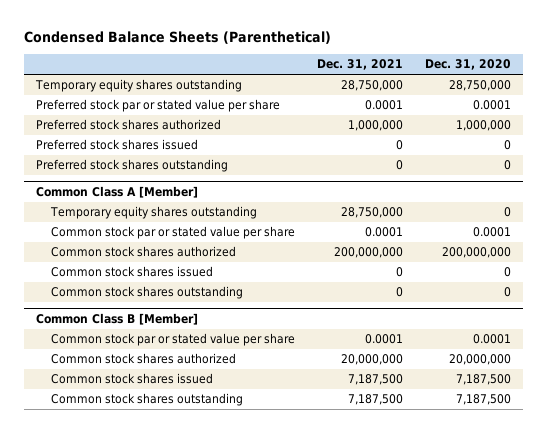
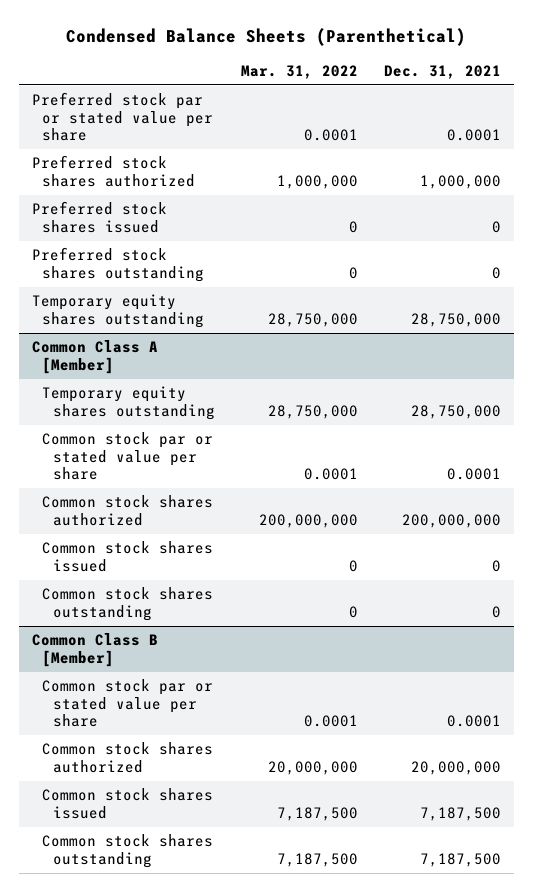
- | Dec. 31, 2021 | Dec. 31, 2020
+ | Mar. 31, 2022 | Dec. 31, 2021
moved down: Temporary equity shares outstanding | 28,750,000 | 28,750,000

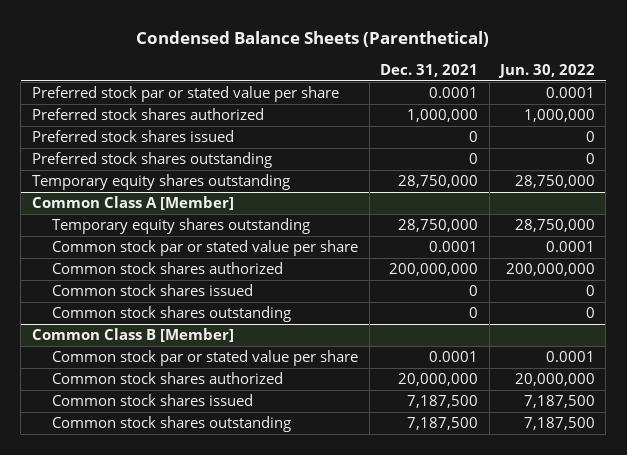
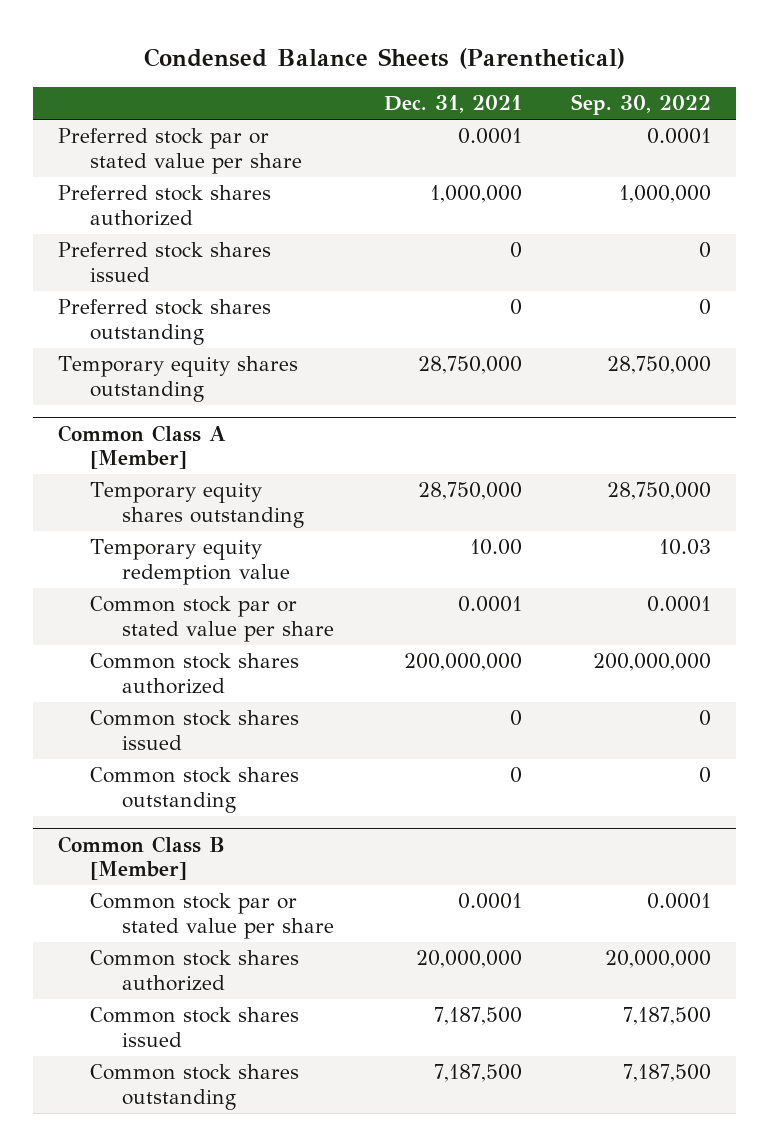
- | Dec. 31, 2021 | Jun. 30, 2022
+ | Dec. 31, 2021 | Sep. 30, 2022
@ Common Class A [Member]
+ Temporary equity redemption value | 10.00 | 10.03

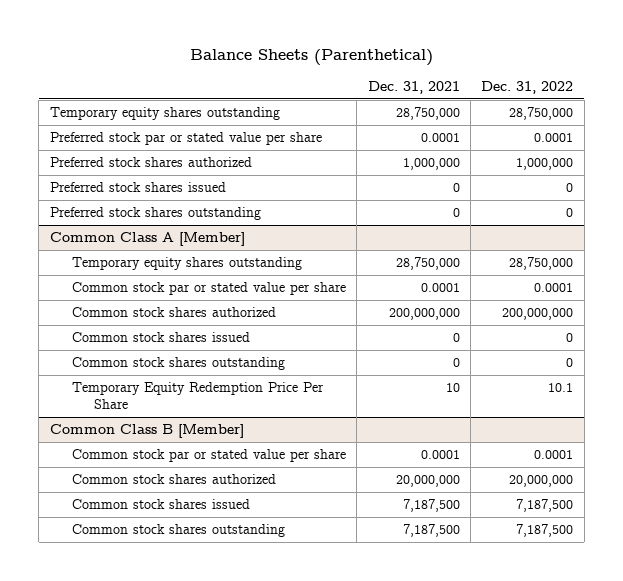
- Condensed Balance Sheets (Parenthetical)
+ Balance Sheets (Parenthetical)
- | Dec. 31, 2021 | Sep. 30, 2022
+ | Dec. 31, 2021 | Dec. 31, 2022
moved up: Temporary equity shares outstanding | 28,750,000 | 28,750,000
@ Common Class A [Member]
- Temporary equity redemption value | 10.00 | 10.03
+ Temporary Equity Redemption Price Per Share | 10 | 10.1

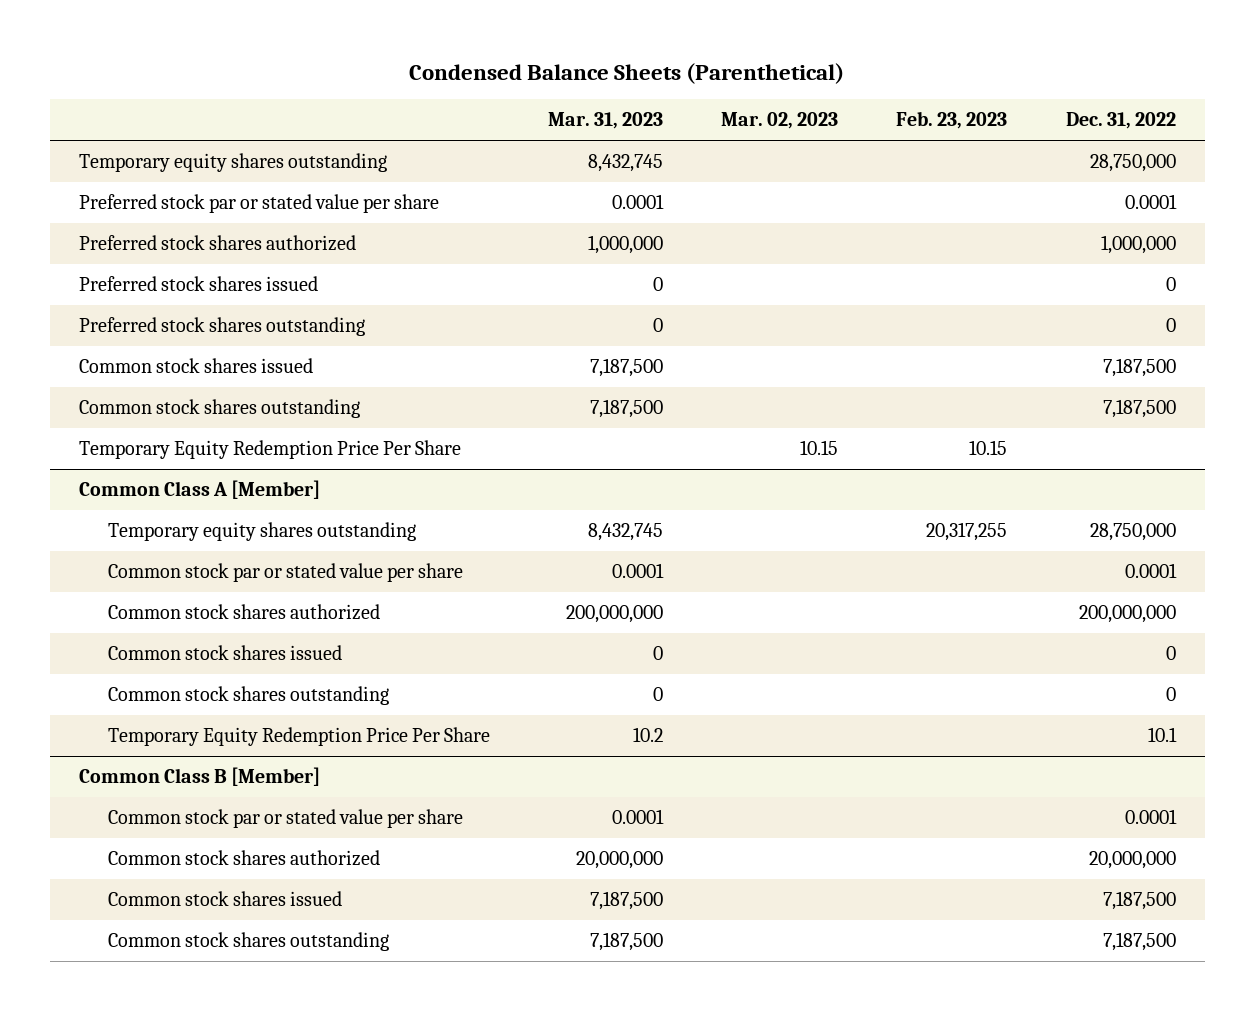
- Balance Sheets (Parenthetical)
+ Condensed Balance Sheets (Parenthetical)
- | Dec. 31, 2021 | Dec. 31, 2022
+ | Mar. 31, 2023 | Mar. 02, 2023 | Feb. 23, 2023 | Dec. 31, 2022
+ Common stock shares issued | 7,187,500 | | | 7,187,500
+ Common stock shares outstanding | 7,187,500 | | | 7,187,500
+ Temporary Equity Redemption Price Per Share | | 10.15 | 10.15 |

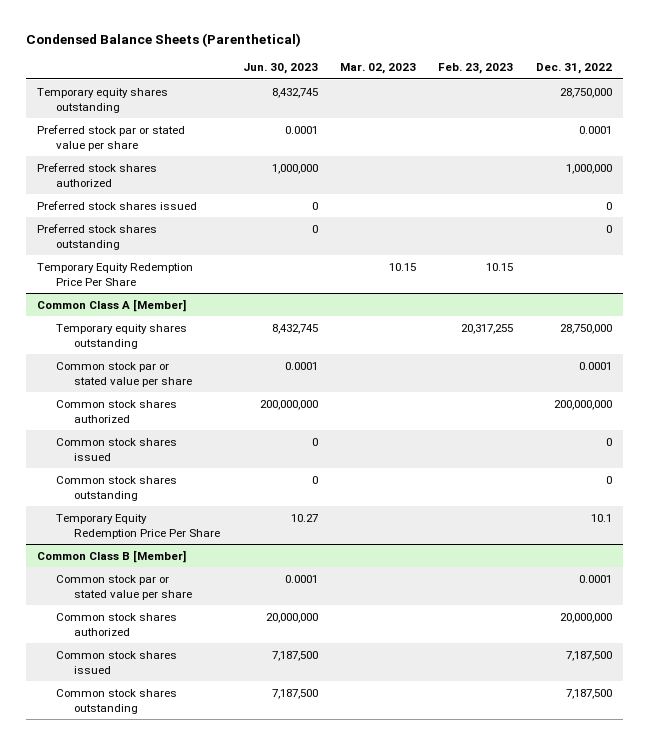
- | Mar. 31, 2023 | Mar. 02, 2023 | Feb. 23, 2023 | Dec. 31, 2022
+ | Jun. 30, 2023 | Mar. 02, 2023 | Feb. 23, 2023 | Dec. 31, 2022
- Common stock shares issued | 7,187,500 | | | 7,187,500
- Common stock shares outstanding | 7,187,500 | | | 7,187,500

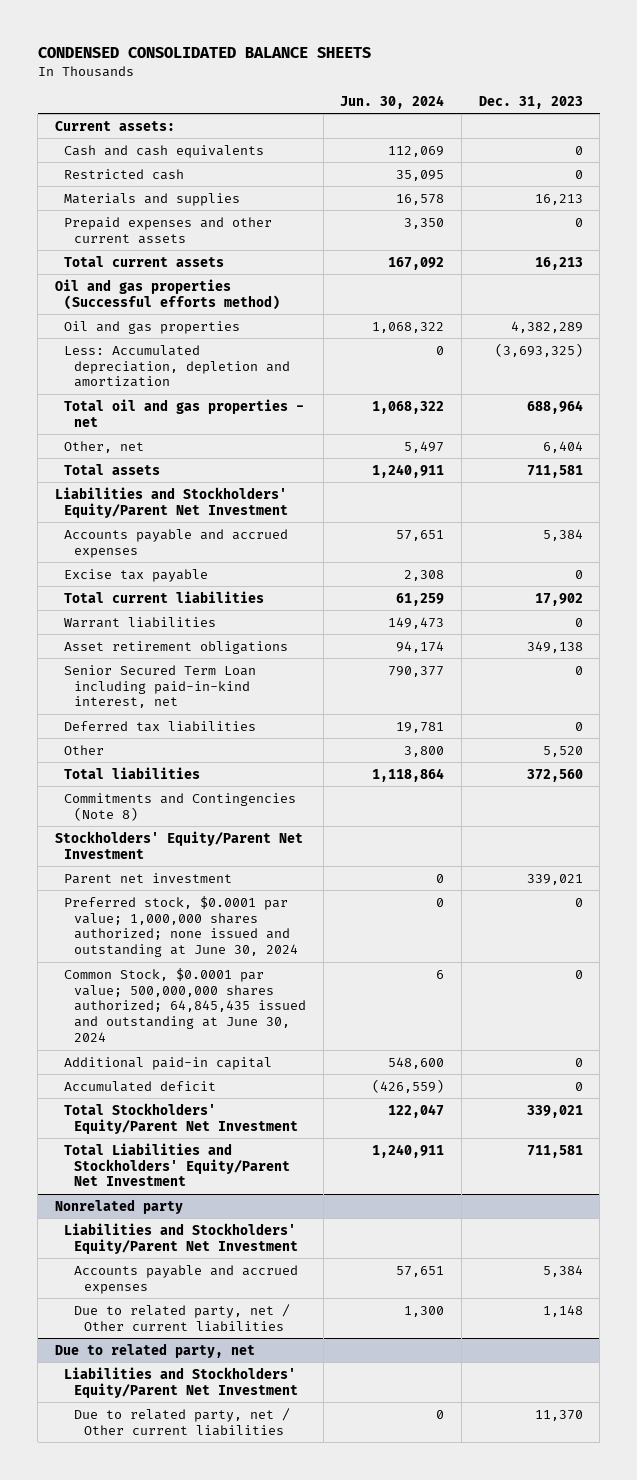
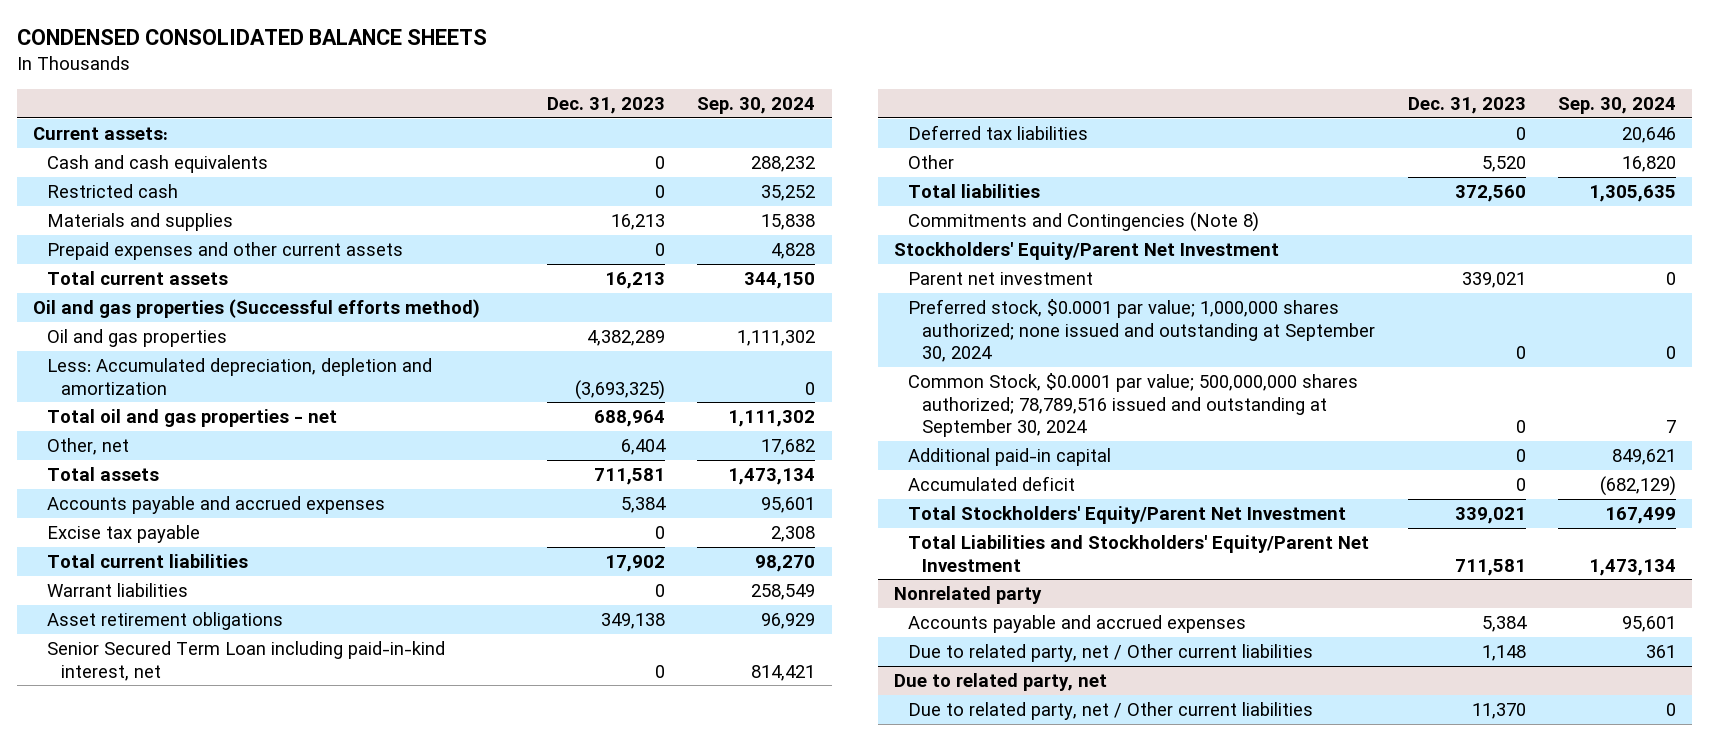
- | Jun. 30, 2024 | Dec. 31, 2023
+ | Dec. 31, 2023 | Sep. 30, 2024
- Liabilities and Stockholders' Equity/Parent Net Investment
- Preferred stock, $0.0001 par value; 1,000,000 shares authorized; none issued and outstanding at June 30, 2024 | 0 | 0
- Common Stock, $0.0001 par value; 500,000,000 shares authorized; 64,845,435 issued and outstanding at June 30, 2024 | 6 | 0
+ Preferred stock, $0.0001 par value; 1,000,000 shares authorized; none issued and outstanding at September 30, 2024 | 0 | 0
+ Common Stock, $0.0001 par value; 500,000,000 shares authorized; 78,789,516 issued and outstanding at September 30, 2024 | 0 | 7
@ Nonrelated party
- Liabilities and Stockholders' Equity/Parent Net Investment
@ Due to related party, net
- Liabilities and Stockholders' Equity/Parent Net Investment

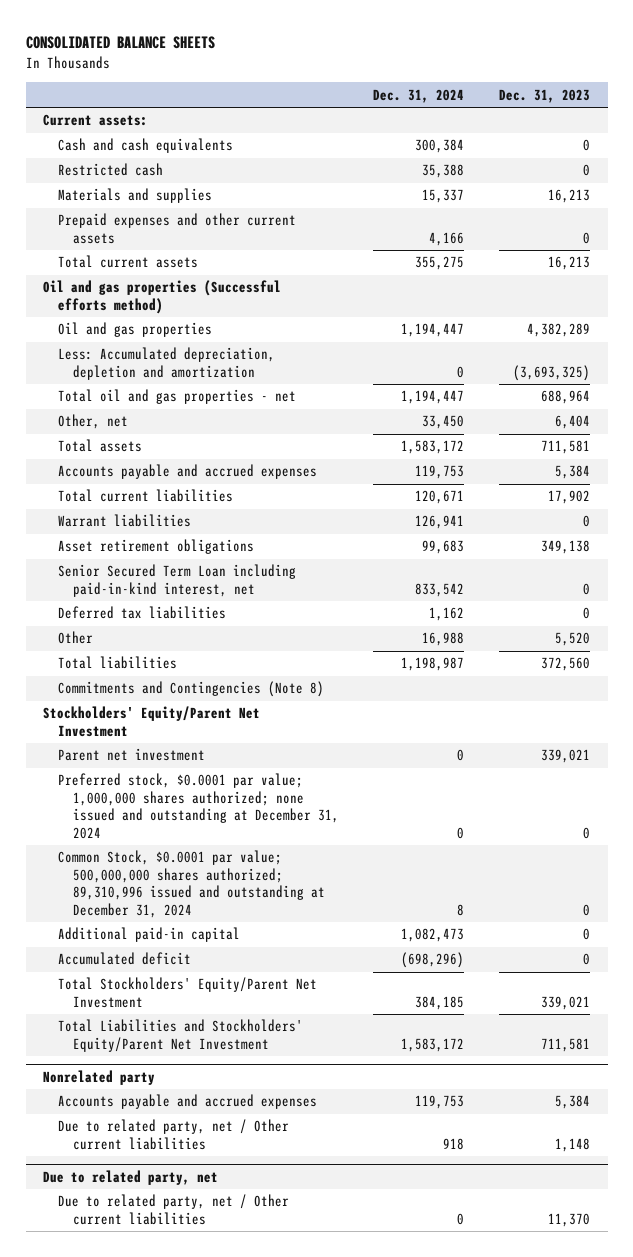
- CONDENSED CONSOLIDATED BALANCE SHEETS
+ CONSOLIDATED BALANCE SHEETS
- | Dec. 31, 2023 | Sep. 30, 2024
+ | Dec. 31, 2024 | Dec. 31, 2023
- Excise tax payable | 0 | 2,308
- Preferred stock, $0.0001 par value; 1,000,000 shares authorized; none issued and outstanding at September 30, 2024 | 0 | 0
- Common Stock, $0.0001 par value; 500,000,000 shares authorized; 78,789,516 issued and outstanding at September 30, 2024 | 0 | 7
+ Preferred stock, $0.0001 par value; 1,000,000 shares authorized; none issued and outstanding at December 31, 2024 | 0 | 0
+ Common Stock, $0.0001 par value; 500,000,000 shares authorized; 89,310,996 issued and outstanding at December 31, 2024 | 8 | 0

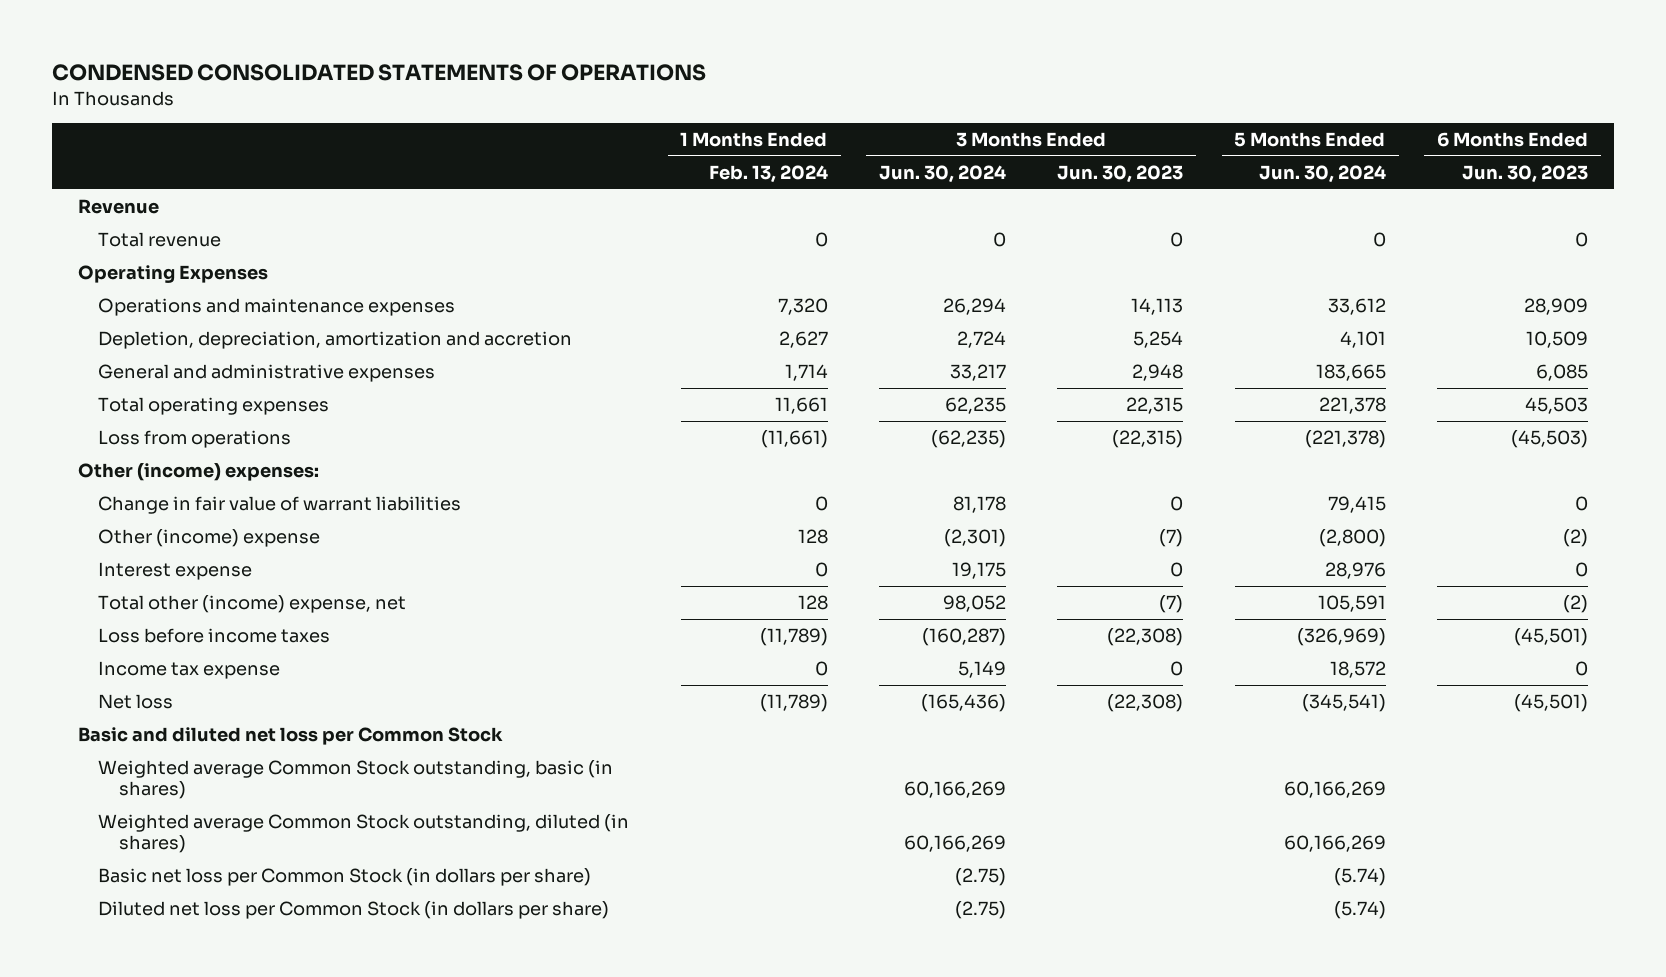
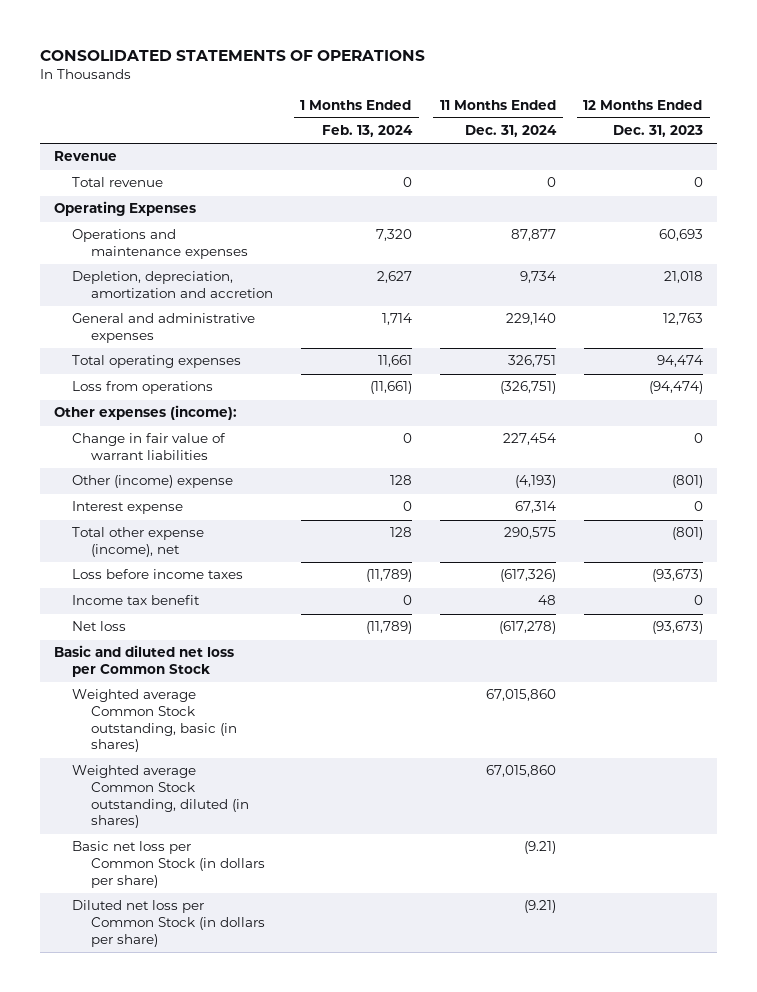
- CONDENSED CONSOLIDATED STATEMENTS OF OPERATIONS
+ CONSOLIDATED STATEMENTS OF OPERATIONS
- | 1 Months Ended Feb. 13, 2024 | 3 Months Ended Jun. 30, 2024 | 3 Months Ended Jun. 30, 2023 | 5 Months Ended Jun. 30, 2024 | 6 Months Ended Jun. 30, 2023
+ | 1 Months Ended Feb. 13, 2024 | 11 Months Ended Dec. 31, 2024 | 12 Months Ended Dec. 31, 2023
- Other (income) expenses:
+ Other expenses (income):
- Total other (income) expense, net | 128 | 98,052 | (7) | 105,591 | (2)
+ Total other expense (income), net | 128 | 290,575 | (801)
- Income tax expense | 0 | 5,149 | 0 | 18,572 | 0
+ Income tax benefit | 0 | 48 | 0

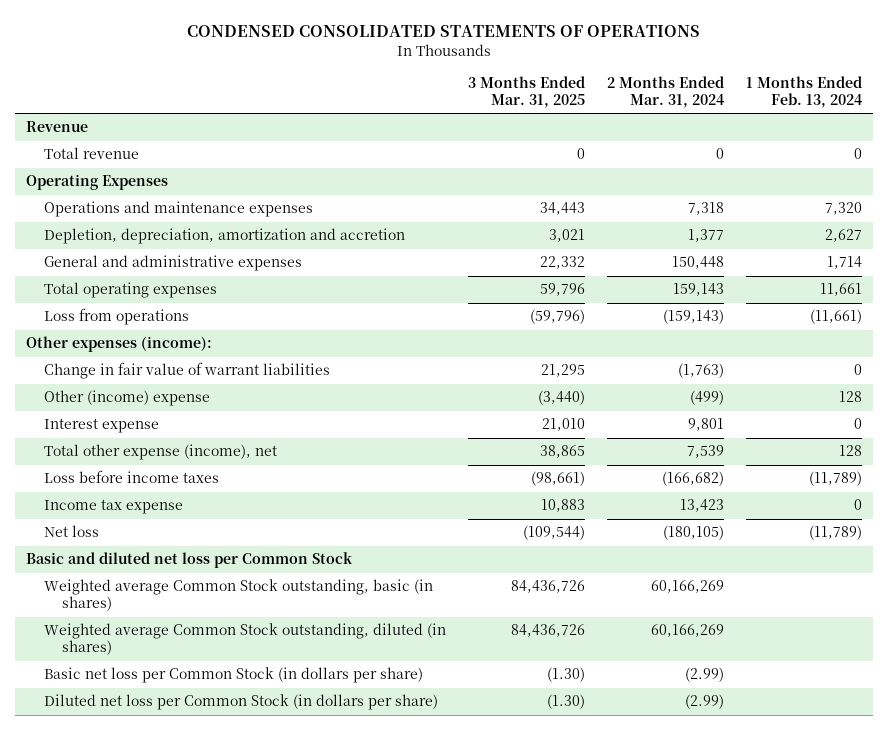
- CONSOLIDATED STATEMENTS OF OPERATIONS
+ CONDENSED CONSOLIDATED STATEMENTS OF OPERATIONS
- | 1 Months Ended Feb. 13, 2024 | 11 Months Ended Dec. 31, 2024 | 12 Months Ended Dec. 31, 2023
+ | 3 Months Ended Mar. 31, 2025 | 2 Months Ended Mar. 31, 2024 | 1 Months Ended Feb. 13, 2024
- Income tax benefit | 0 | 48 | 0
+ Income tax expense | 10,883 | 13,423 | 0

